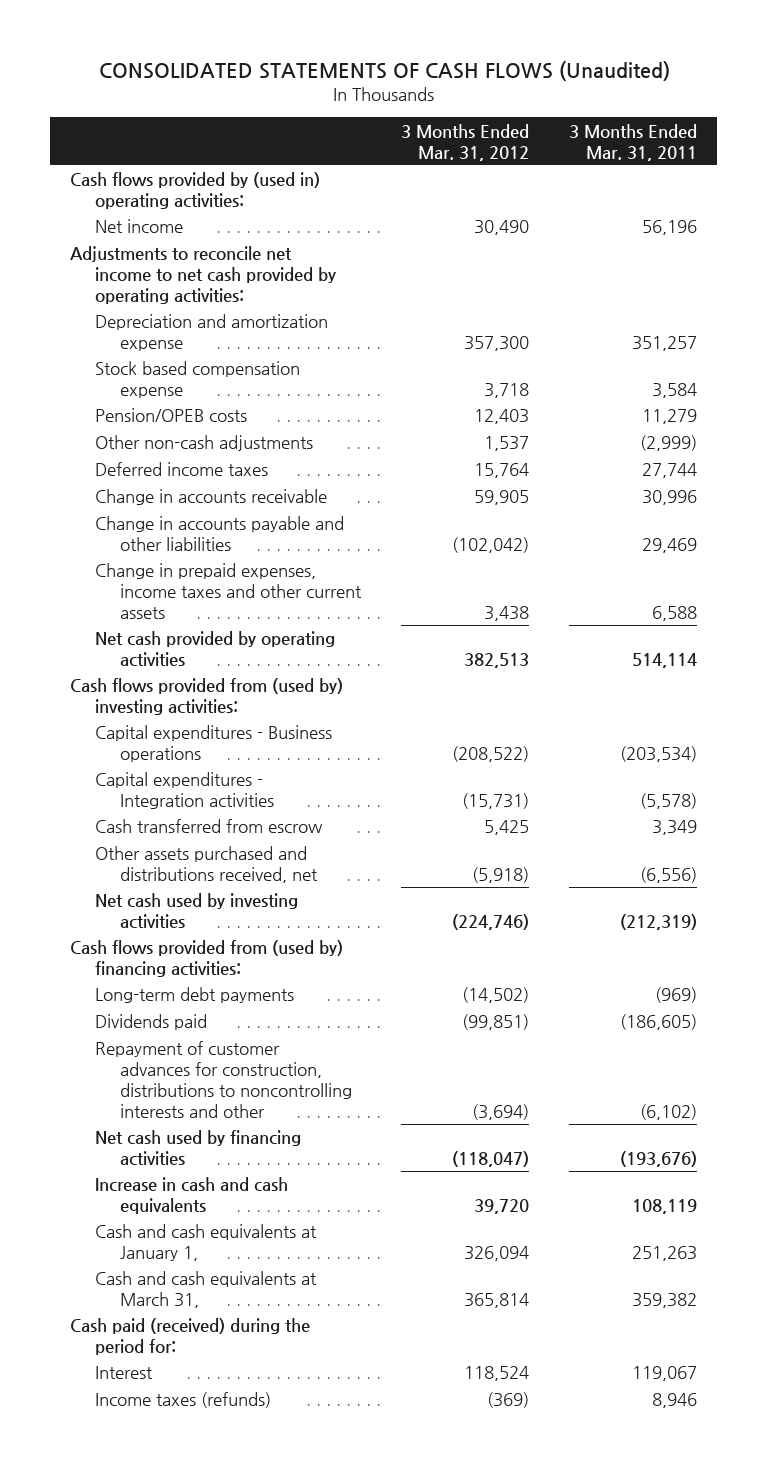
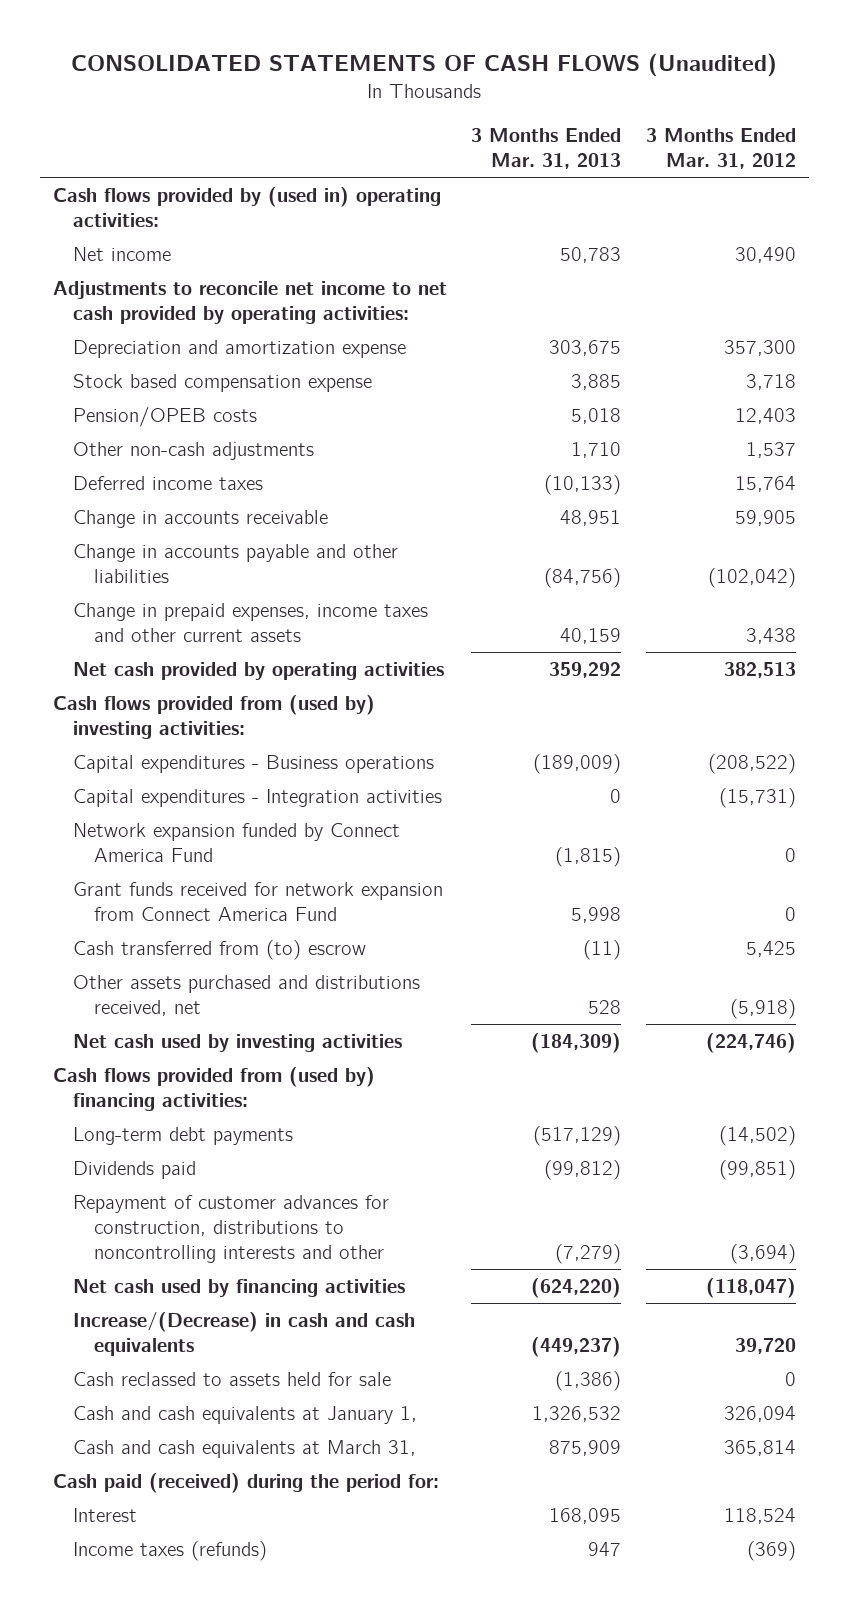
- | 3 Months Ended Mar. 31, 2012 | 3 Months Ended Mar. 31, 2011
+ | 3 Months Ended Mar. 31, 2013 | 3 Months Ended Mar. 31, 2012
- Cash transferred from escrow | 5,425 | 3,349
+ Network expansion funded by Connect America Fund | (1,815) | 0
+ Grant funds received for network expansion from Connect America Fund | 5,998 | 0
+ Cash transferred from (to) escrow | (11) | 5,425
- Increase in cash and cash equivalents | 39,720 | 108,119
+ Increase/(Decrease) in cash and cash equivalents | (449,237) | 39,720
+ Cash reclassed to assets held for sale | (1,386) | 0

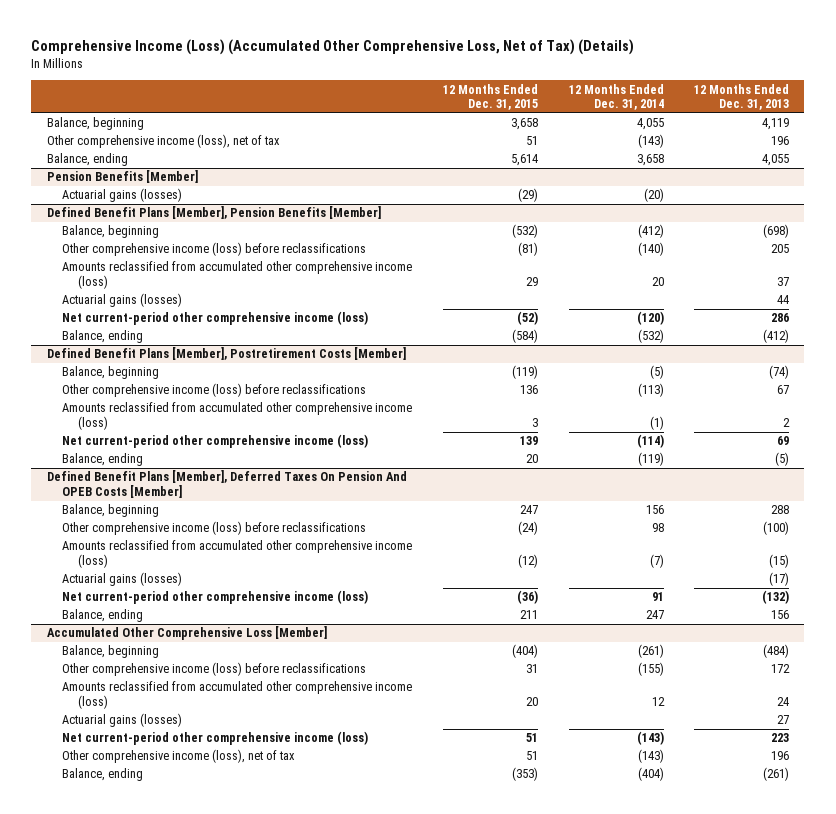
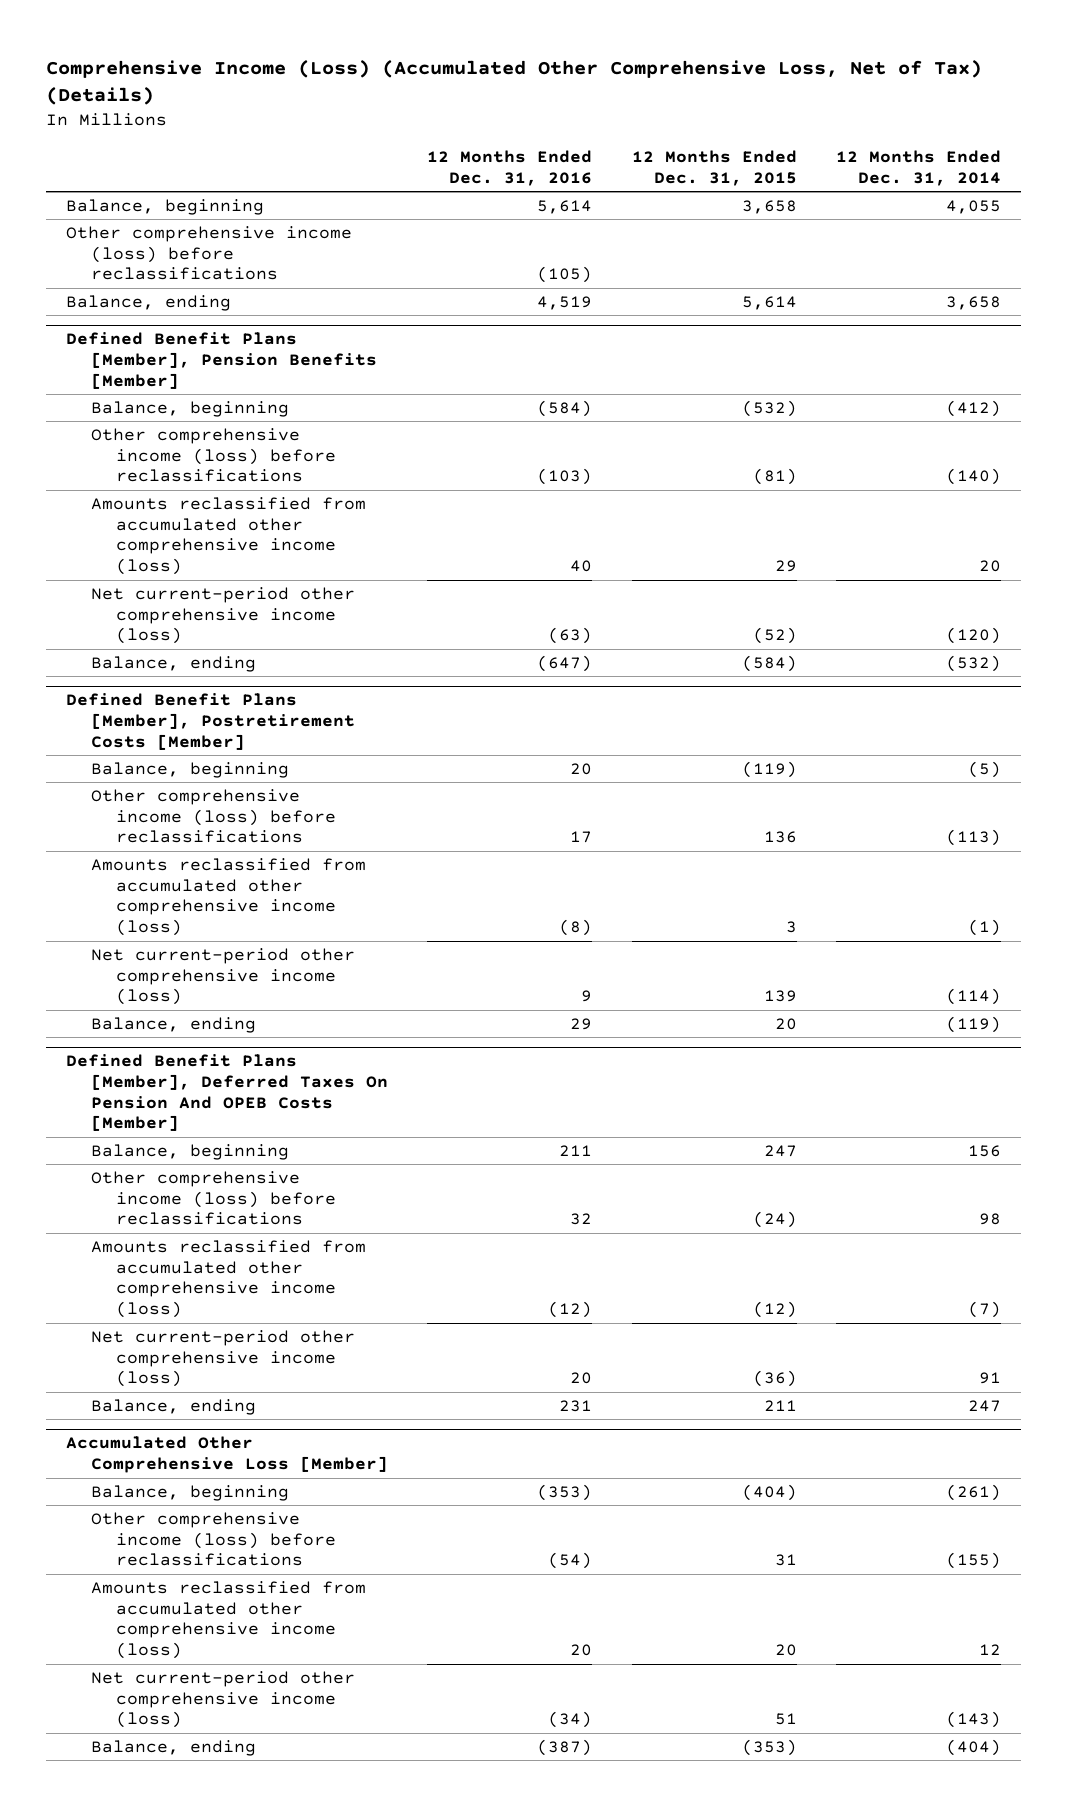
- | 12 Months Ended Dec. 31, 2015 | 12 Months Ended Dec. 31, 2014 | 12 Months Ended Dec. 31, 2013
+ | 12 Months Ended Dec. 31, 2016 | 12 Months Ended Dec. 31, 2015 | 12 Months Ended Dec. 31, 2014
- Other comprehensive income (loss), net of tax | 51 | (143) | 196
+ Other comprehensive income (loss) before reclassifications | (105) | |
- Pension Benefits [Member]
- Actuarial gains (losses) | (29) | (20) |
@ Defined Benefit Plans [Member], Pension Benefits [Member]
- Actuarial gains (losses) | | | 44
@ Defined Benefit Plans [Member], Deferred Taxes On Pension And OPEB Costs [Member]
- Actuarial gains (losses) | | | (17)
@ Accumulated Other Comprehensive Loss [Member]
- Actuarial gains (losses) | | | 27
- Other comprehensive income (loss), net of tax | 51 | (143) | 196

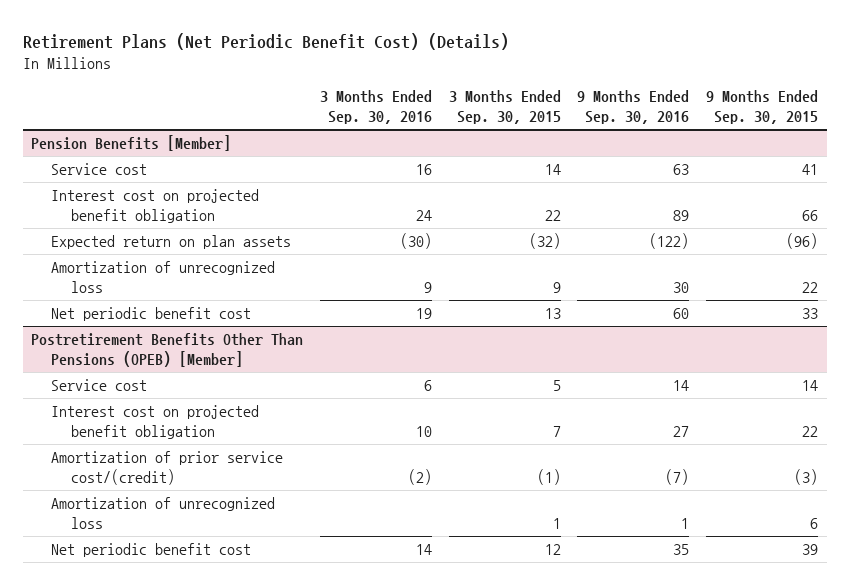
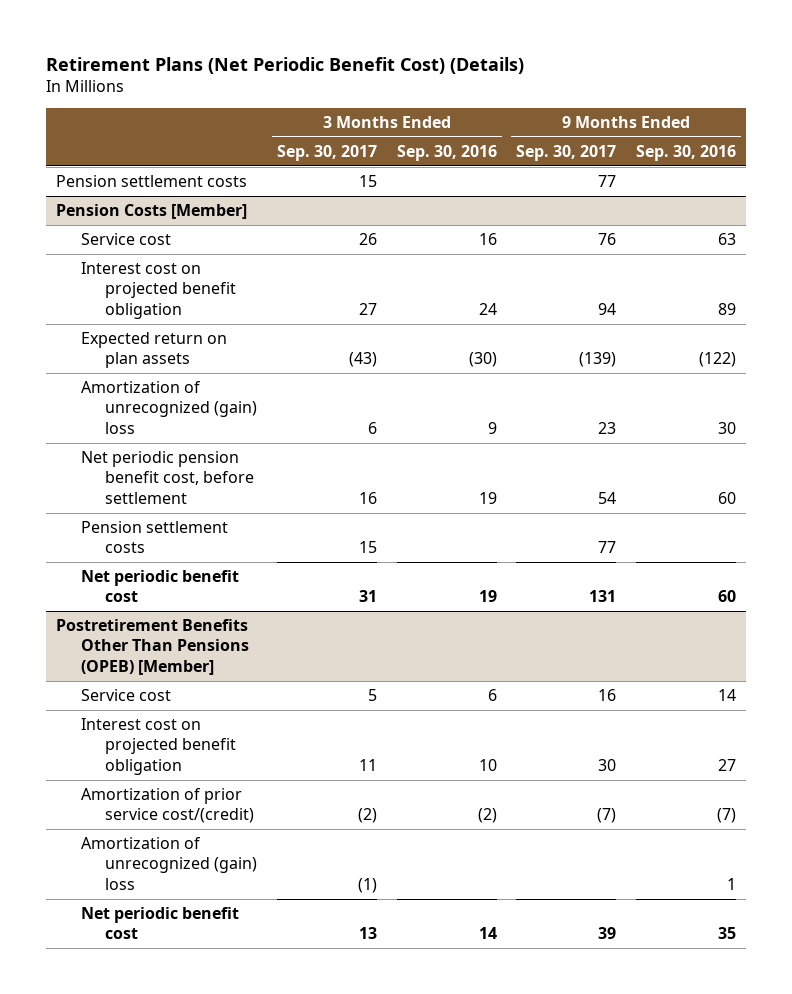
- | 3 Months Ended Sep. 30, 2016 | 3 Months Ended Sep. 30, 2015 | 9 Months Ended Sep. 30, 2016 | 9 Months Ended Sep. 30, 2015
+ | 3 Months Ended Sep. 30, 2017 | 3 Months Ended Sep. 30, 2016 | 9 Months Ended Sep. 30, 2017 | 9 Months Ended Sep. 30, 2016
- Pension Benefits [Member]
+ Pension settlement costs | 15 | | 77 |
+ Pension Costs [Member]
- Amortization of unrecognized loss | 9 | 9 | 30 | 22
+ Amortization of unrecognized (gain) loss | 6 | 9 | 23 | 30
+ Net periodic pension benefit cost, before settlement | 16 | 19 | 54 | 60
+ Pension settlement costs | 15 | | 77 |
@ Postretirement Benefits Other Than Pensions (OPEB) [Member]
- Amortization of unrecognized loss | | 1 | 1 | 6
+ Amortization of unrecognized (gain) loss | (1) | | | 1

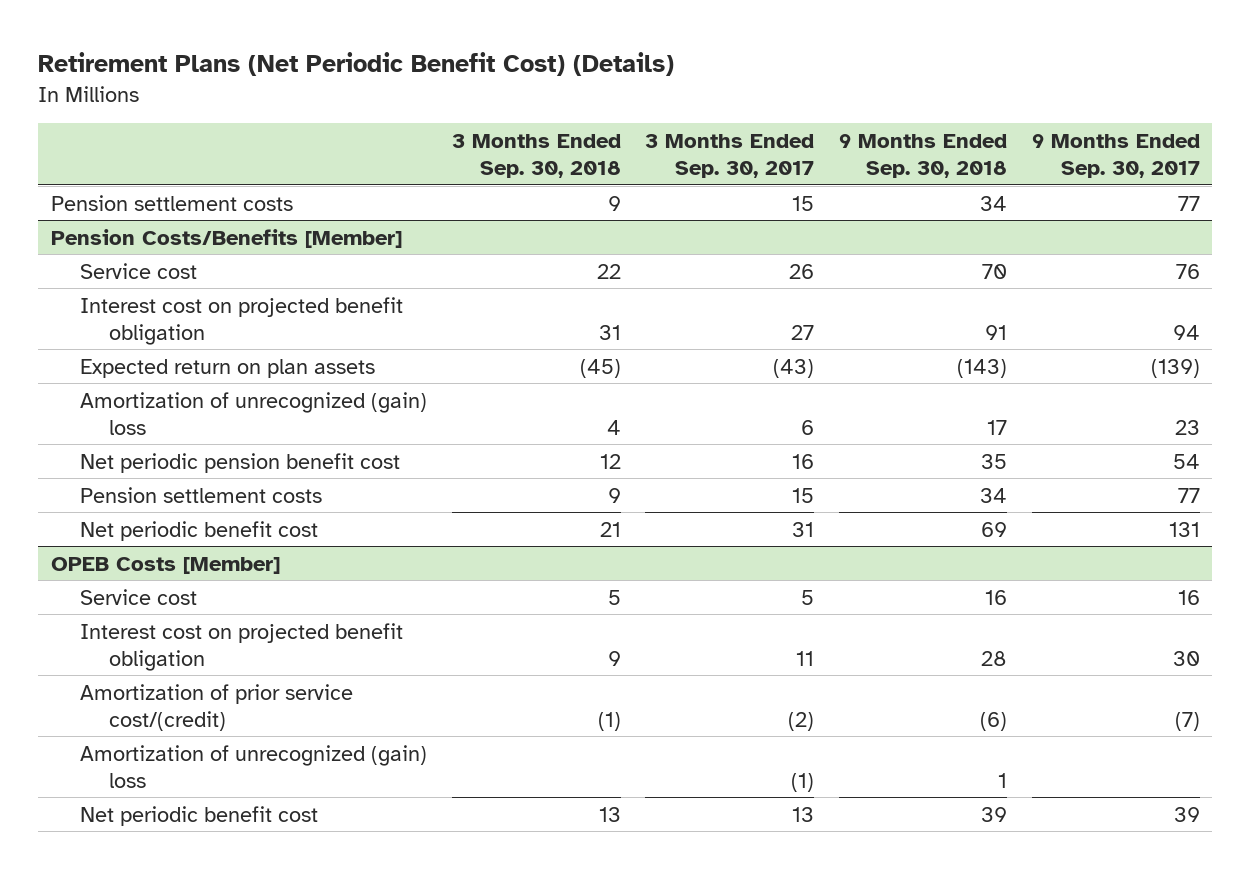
- | 3 Months Ended Sep. 30, 2017 | 3 Months Ended Sep. 30, 2016 | 9 Months Ended Sep. 30, 2017 | 9 Months Ended Sep. 30, 2016
+ | 3 Months Ended Sep. 30, 2018 | 3 Months Ended Sep. 30, 2017 | 9 Months Ended Sep. 30, 2018 | 9 Months Ended Sep. 30, 2017
- Pension Costs [Member]
+ Pension Costs/Benefits [Member]
- Net periodic pension benefit cost, before settlement | 16 | 19 | 54 | 60
+ Net periodic pension benefit cost | 12 | 16 | 35 | 54
- Postretirement Benefits Other Than Pensions (OPEB) [Member]
+ OPEB Costs [Member]

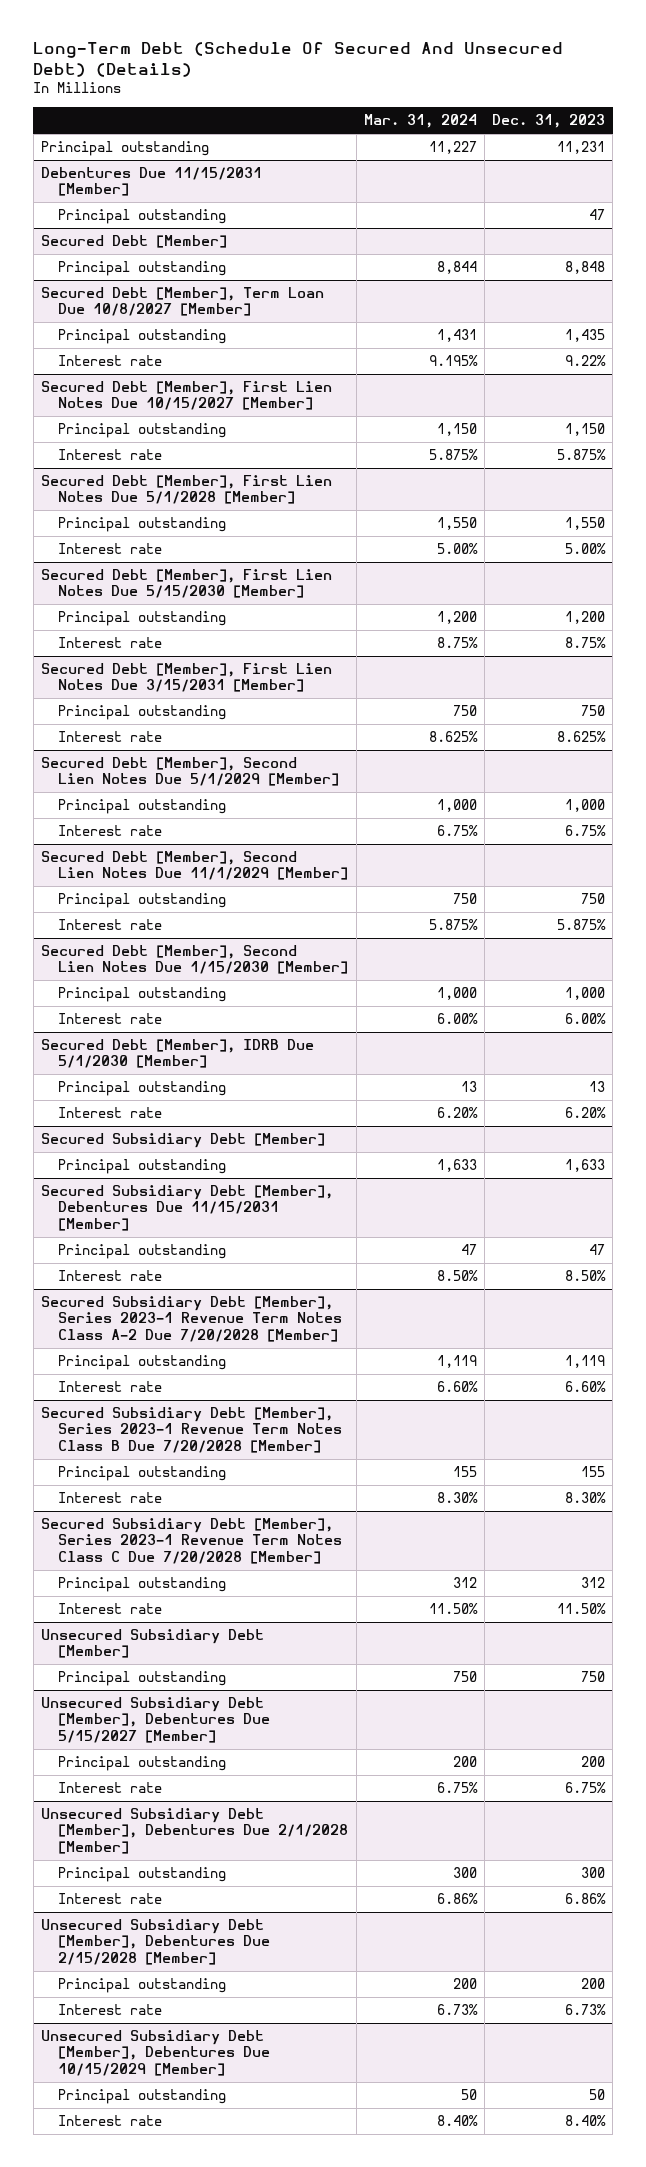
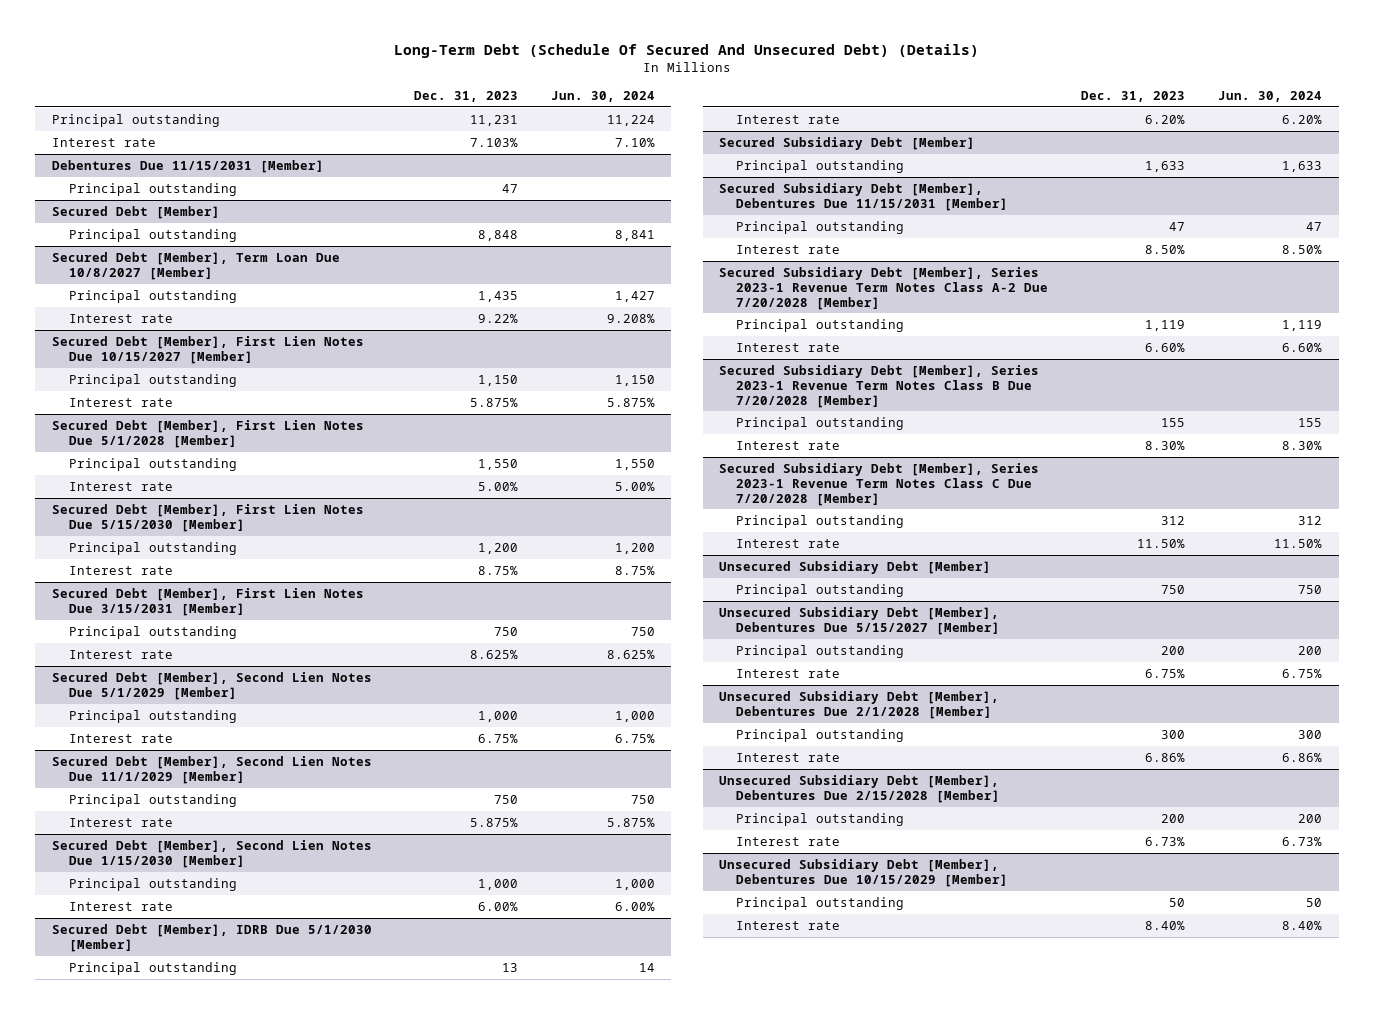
- | Mar. 31, 2024 | Dec. 31, 2023
+ | Dec. 31, 2023 | Jun. 30, 2024
+ Interest rate | 7.103% | 7.10%

